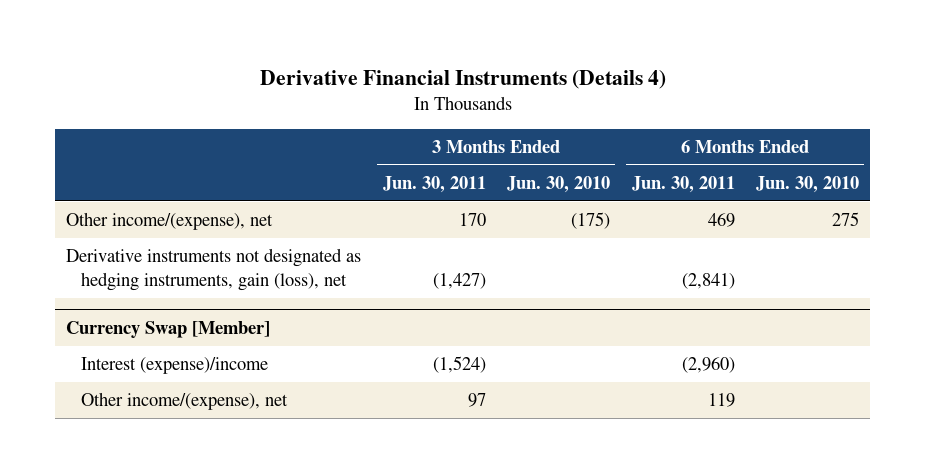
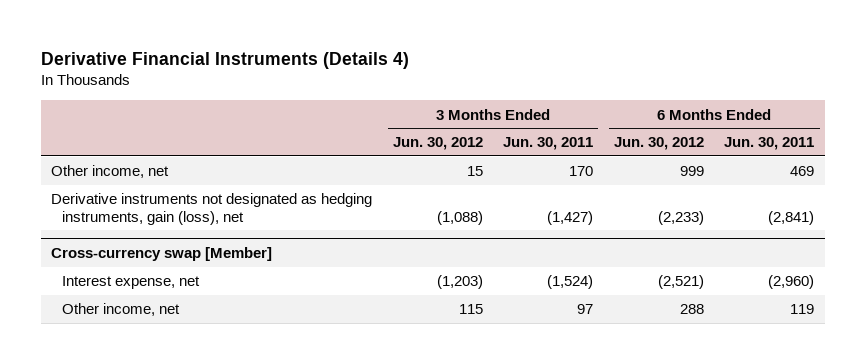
- | 3 Months Ended Jun. 30, 2011 | 3 Months Ended Jun. 30, 2010 | 6 Months Ended Jun. 30, 2011 | 6 Months Ended Jun. 30, 2010
+ | 3 Months Ended Jun. 30, 2012 | 3 Months Ended Jun. 30, 2011 | 6 Months Ended Jun. 30, 2012 | 6 Months Ended Jun. 30, 2011
- Other income/(expense), net | 170 | (175) | 469 | 275
+ Other income, net | 15 | 170 | 999 | 469
- Currency Swap [Member]
- Interest (expense)/income | (1,524) | | (2,960) |
- Other income/(expense), net | 97 | | 119 |
+ Cross-currency swap [Member]
+ Interest expense, net | (1,203) | (1,524) | (2,521) | (2,960)
+ Other income, net | 115 | 97 | 288 | 119

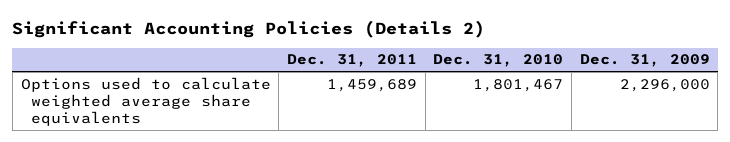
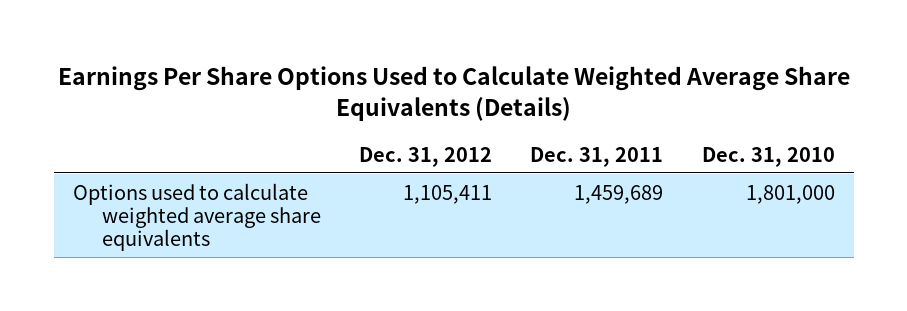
- Significant Accounting Policies (Details 2)
+ Earnings Per Share Options Used to Calculate Weighted Average Share Equivalents (Details)
- | Dec. 31, 2011 | Dec. 31, 2010 | Dec. 31, 2009
+ | Dec. 31, 2012 | Dec. 31, 2011 | Dec. 31, 2010
- Options used to calculate weighted average share equivalents | 1,459,689 | 1,801,467 | 2,296,000
+ Options used to calculate weighted average share equivalents | 1,105,411 | 1,459,689 | 1,801,000

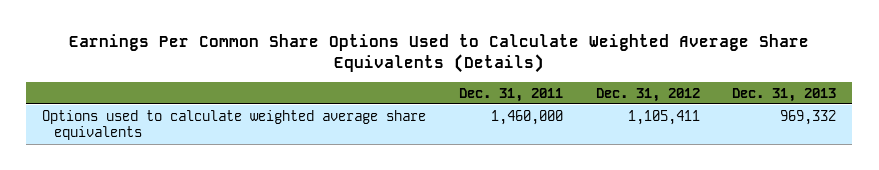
- Earnings Per Share Options Used to Calculate Weighted Average Share Equivalents (Details)
+ Earnings Per Common Share Options Used to Calculate Weighted Average Share Equivalents (Details)
- | Dec. 31, 2012 | Dec. 31, 2011 | Dec. 31, 2010
+ | Dec. 31, 2011 | Dec. 31, 2012 | Dec. 31, 2013
- Options used to calculate weighted average share equivalents | 1,105,411 | 1,459,689 | 1,801,000
+ Options used to calculate weighted average share equivalents | 1,460,000 | 1,105,411 | 969,332

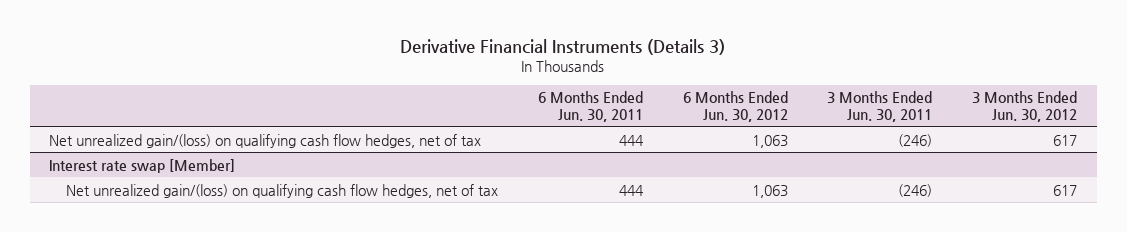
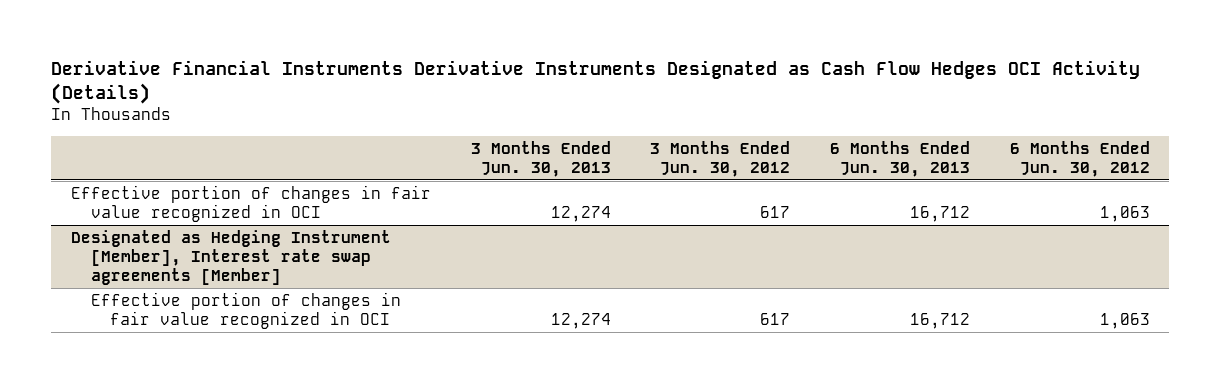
- Derivative Financial Instruments (Details 3)
+ Derivative Financial Instruments Derivative Instruments Designated as Cash Flow Hedges OCI Activity (Details)
- | 6 Months Ended Jun. 30, 2011 | 6 Months Ended Jun. 30, 2012 | 3 Months Ended Jun. 30, 2011 | 3 Months Ended Jun. 30, 2012
+ | 3 Months Ended Jun. 30, 2013 | 3 Months Ended Jun. 30, 2012 | 6 Months Ended Jun. 30, 2013 | 6 Months Ended Jun. 30, 2012
- Net unrealized gain/(loss) on qualifying cash flow hedges, net of tax | 444 | 1,063 | (246) | 617
- Interest rate swap [Member]
- Net unrealized gain/(loss) on qualifying cash flow hedges, net of tax | 444 | 1,063 | (246) | 617
+ Effective portion of changes in fair value recognized in OCI | 12,274 | 617 | 16,712 | 1,063
+ Designated as Hedging Instrument [Member], Interest rate swap agreements [Member]
+ Effective portion of changes in fair value recognized in OCI | 12,274 | 617 | 16,712 | 1,063

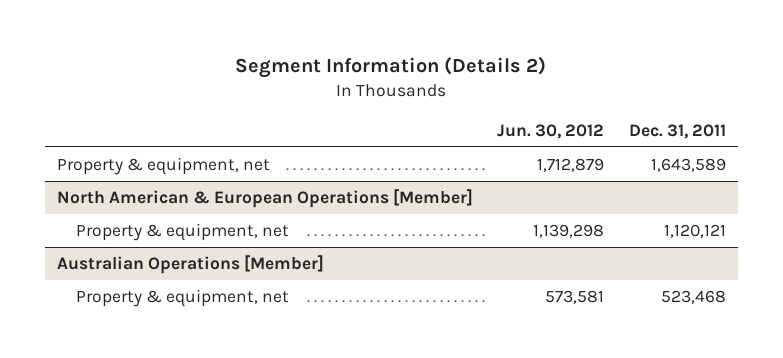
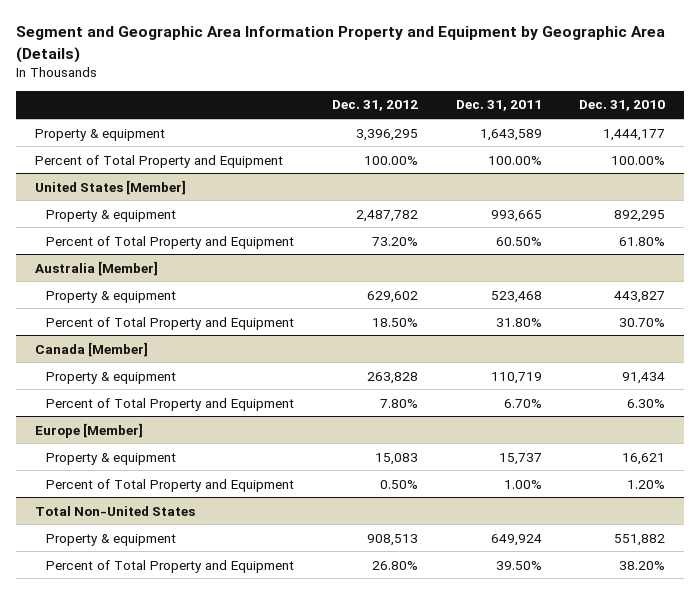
- Segment Information (Details 2)
+ Segment and Geographic Area Information Property and Equipment by Geographic Area (Details)
- | Jun. 30, 2012 | Dec. 31, 2011
+ | Dec. 31, 2012 | Dec. 31, 2011 | Dec. 31, 2010
- Property & equipment, net | 1,712,879 | 1,643,589
- North American & European Operations [Member]
- Property & equipment, net | 1,139,298 | 1,120,121
- Australian Operations [Member]
- Property & equipment, net | 573,581 | 523,468
+ Property & equipment | 3,396,295 | 1,643,589 | 1,444,177
+ Percent of Total Property and Equipment | 100.00% | 100.00% | 100.00%
+ United States [Member]
+ Property & equipment | 2,487,782 | 993,665 | 892,295
+ Percent of Total Property and Equipment | 73.20% | 60.50% | 61.80%
+ Australia [Member]
+ Property & equipment | 629,602 | 523,468 | 443,827
+ Percent of Total Property and Equipment | 18.50% | 31.80% | 30.70%
+ Canada [Member]
+ Property & equipment | 263,828 | 110,719 | 91,434
+ Percent of Total Property and Equipment | 7.80% | 6.70% | 6.30%
+ Europe [Member]
+ Property & equipment | 15,083 | 15,737 | 16,621
+ Percent of Total Property and Equipment | 0.50% | 1.00% | 1.20%
+ Total Non-United States
+ Property & equipment | 908,513 | 649,924 | 551,882
+ Percent of Total Property and Equipment | 26.80% | 39.50% | 38.20%

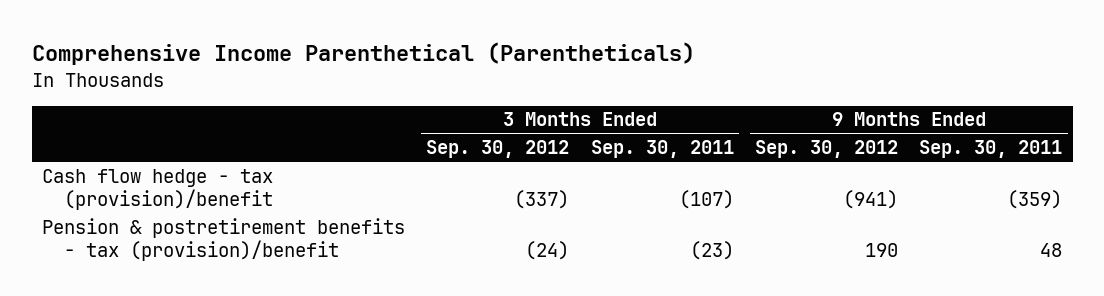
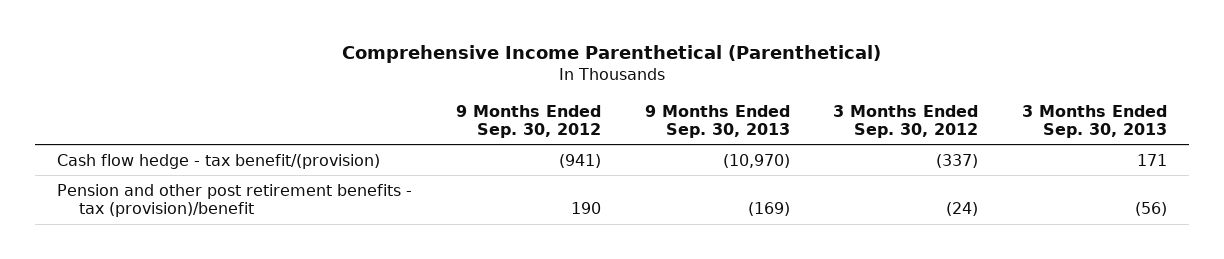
- Comprehensive Income Parenthetical (Parentheticals)
+ Comprehensive Income Parenthetical (Parenthetical)
- | 3 Months Ended Sep. 30, 2012 | 3 Months Ended Sep. 30, 2011 | 9 Months Ended Sep. 30, 2012 | 9 Months Ended Sep. 30, 2011
+ | 9 Months Ended Sep. 30, 2012 | 9 Months Ended Sep. 30, 2013 | 3 Months Ended Sep. 30, 2012 | 3 Months Ended Sep. 30, 2013
- Cash flow hedge - tax (provision)/benefit | (337) | (107) | (941) | (359)
- Pension & postretirement benefits - tax (provision)/benefit | (24) | (23) | 190 | 48
+ Cash flow hedge - tax benefit/(provision) | (941) | (10,970) | (337) | 171
+ Pension and other post retirement benefits - tax (provision)/benefit | 190 | (169) | (24) | (56)

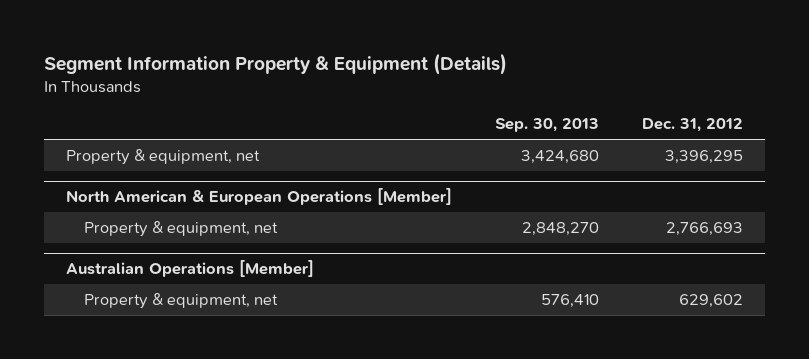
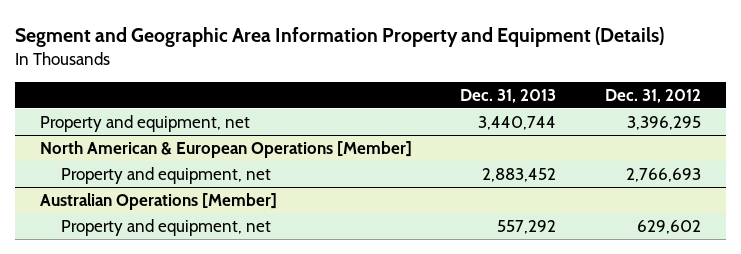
- Segment Information Property & Equipment (Details)
+ Segment and Geographic Area Information Property and Equipment (Details)
- | Sep. 30, 2013 | Dec. 31, 2012
+ | Dec. 31, 2013 | Dec. 31, 2012
- Property & equipment, net | 3,424,680 | 3,396,295
+ Property and equipment, net | 3,440,744 | 3,396,295
@ North American & European Operations [Member]
- Property & equipment, net | 2,848,270 | 2,766,693
+ Property and equipment, net | 2,883,452 | 2,766,693
@ Australian Operations [Member]
- Property & equipment, net | 576,410 | 629,602
+ Property and equipment, net | 557,292 | 629,602

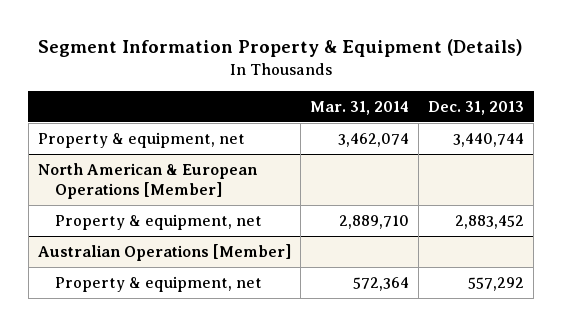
- Segment and Geographic Area Information Property and Equipment (Details)
+ Segment Information Property & Equipment (Details)
- | Dec. 31, 2013 | Dec. 31, 2012
+ | Mar. 31, 2014 | Dec. 31, 2013
- Property and equipment, net | 3,440,744 | 3,396,295
+ Property & equipment, net | 3,462,074 | 3,440,744
@ North American & European Operations [Member]
- Property and equipment, net | 2,883,452 | 2,766,693
+ Property & equipment, net | 2,889,710 | 2,883,452
@ Australian Operations [Member]
- Property and equipment, net | 557,292 | 629,602
+ Property & equipment, net | 572,364 | 557,292

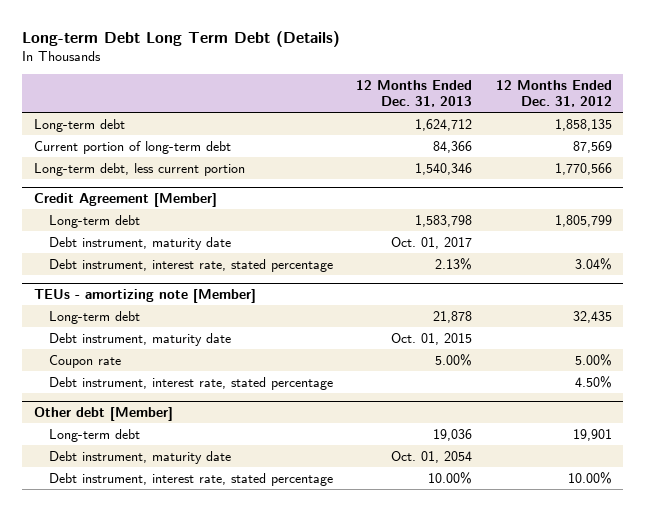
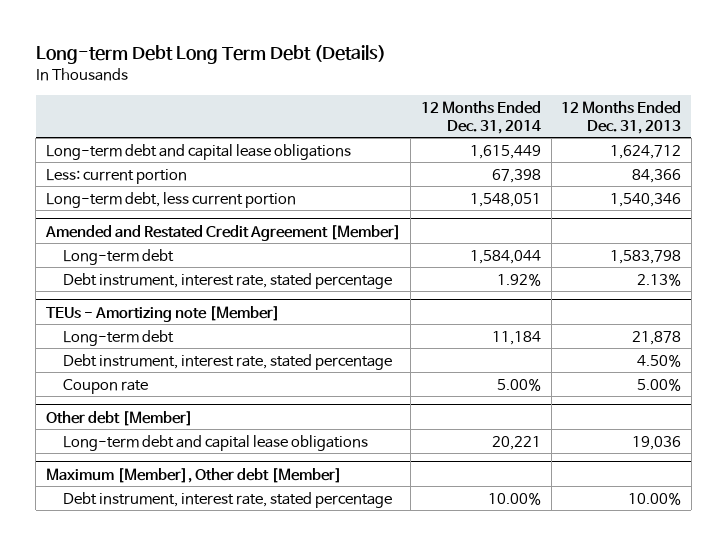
- | 12 Months Ended Dec. 31, 2013 | 12 Months Ended Dec. 31, 2012
+ | 12 Months Ended Dec. 31, 2014 | 12 Months Ended Dec. 31, 2013
- Long-term debt | 1,624,712 | 1,858,135
- Current portion of long-term debt | 84,366 | 87,569
+ Long-term debt and capital lease obligations | 1,615,449 | 1,624,712
+ Less: current portion | 67,398 | 84,366
- Credit Agreement [Member]
+ Amended and Restated Credit Agreement [Member]
- Debt instrument, maturity date | Oct. 01, 2017 |
- TEUs - amortizing note [Member]
+ TEUs - Amortizing note [Member]
- Debt instrument, maturity date | Oct. 01, 2015 |
+ Debt instrument, interest rate, stated percentage | | 4.50%
- Debt instrument, interest rate, stated percentage | | 4.50%
@ Other debt [Member]
- Long-term debt | 19,036 | 19,901
- Debt instrument, maturity date | Oct. 01, 2054 |
+ Long-term debt and capital lease obligations | 20,221 | 19,036
+ Maximum [Member], Other debt [Member]

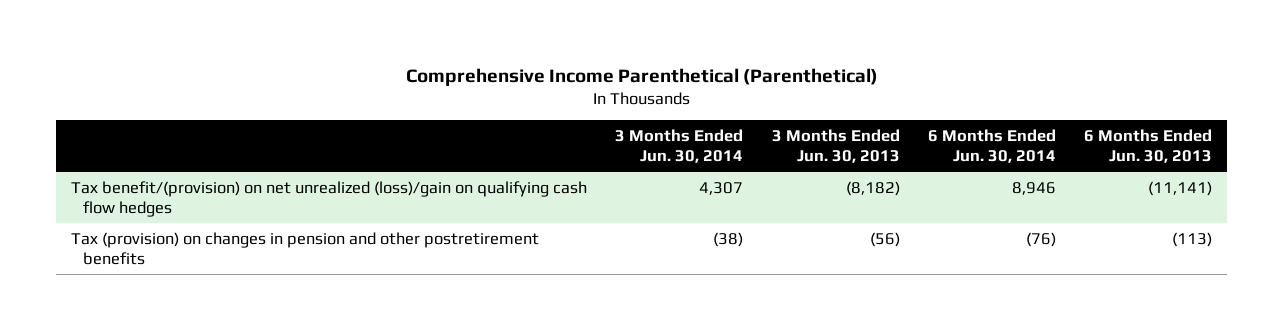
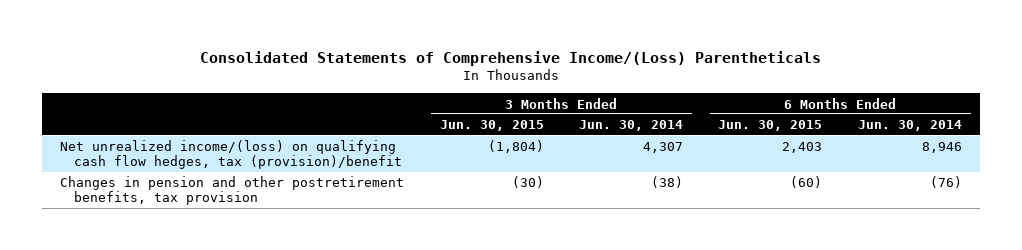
- Comprehensive Income Parenthetical (Parenthetical)
+ Consolidated Statements of Comprehensive Income/(Loss) Parentheticals
- | 3 Months Ended Jun. 30, 2014 | 3 Months Ended Jun. 30, 2013 | 6 Months Ended Jun. 30, 2014 | 6 Months Ended Jun. 30, 2013
+ | 3 Months Ended Jun. 30, 2015 | 3 Months Ended Jun. 30, 2014 | 6 Months Ended Jun. 30, 2015 | 6 Months Ended Jun. 30, 2014
- Tax benefit/(provision) on net unrealized (loss)/gain on qualifying cash flow hedges | 4,307 | (8,182) | 8,946 | (11,141)
- Tax (provision) on changes in pension and other postretirement benefits | (38) | (56) | (76) | (113)
+ Net unrealized income/(loss) on qualifying cash flow hedges, tax (provision)/benefit | (1,804) | 4,307 | 2,403 | 8,946
+ Changes in pension and other postretirement benefits, tax provision | (30) | (38) | (60) | (76)

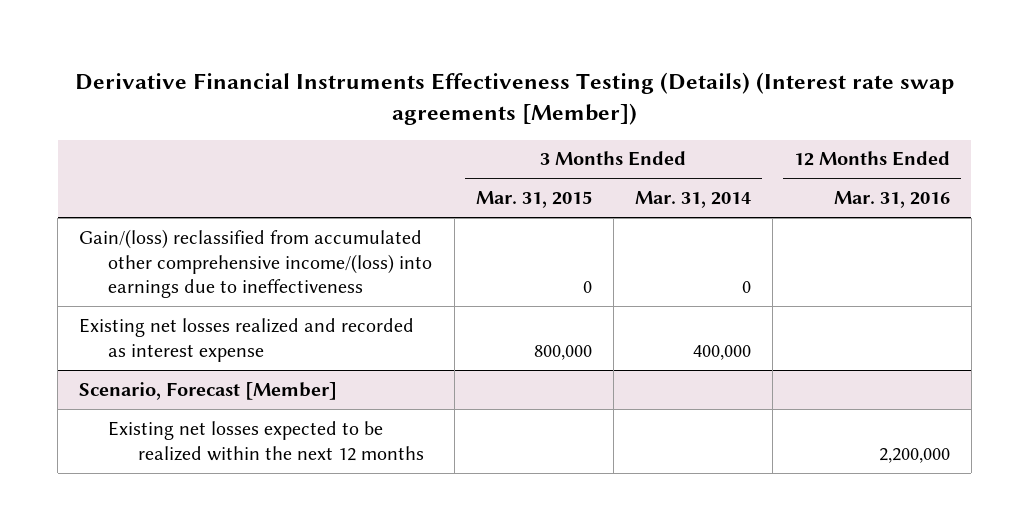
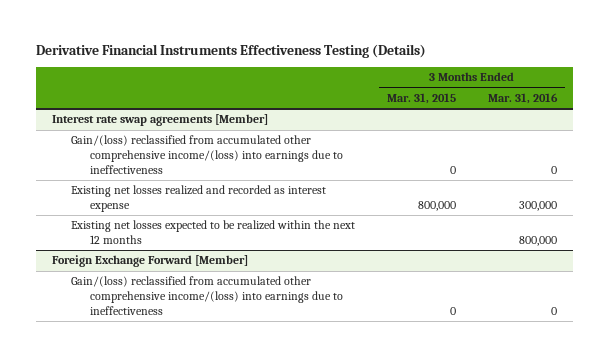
- Derivative Financial Instruments Effectiveness Testing (Details) (Interest rate swap agreements [Member])
+ Derivative Financial Instruments Effectiveness Testing (Details)
- | 3 Months Ended Mar. 31, 2015 | 3 Months Ended Mar. 31, 2014 | 12 Months Ended Mar. 31, 2016
+ | 3 Months Ended Mar. 31, 2015 | 3 Months Ended Mar. 31, 2016
+ Interest rate swap agreements [Member]
- Scenario, Forecast [Member]
+ Foreign Exchange Forward [Member]
+ Gain/(loss) reclassified from accumulated other comprehensive income/(loss) into earnings due to ineffectiveness | 0 | 0

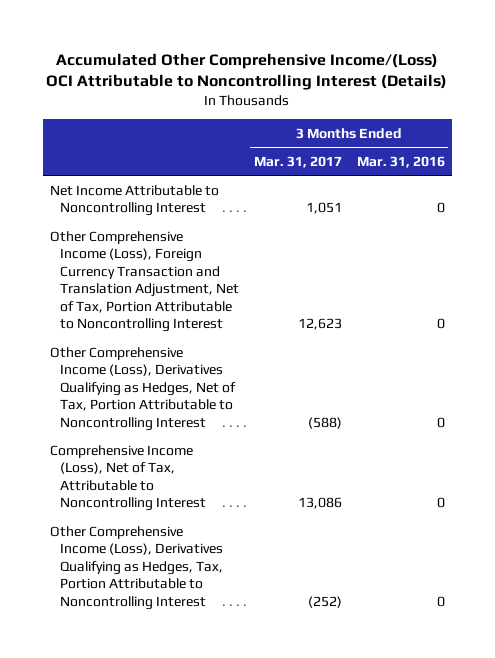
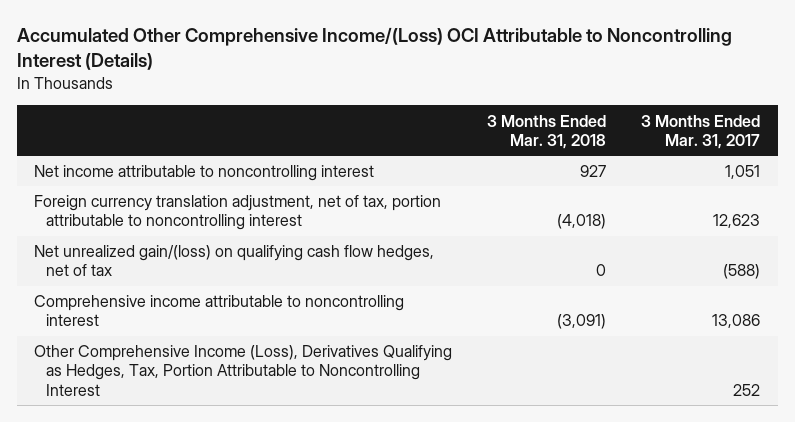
- | 3 Months Ended Mar. 31, 2017 | 3 Months Ended Mar. 31, 2016
+ | 3 Months Ended Mar. 31, 2018 | 3 Months Ended Mar. 31, 2017
- Net Income Attributable to Noncontrolling Interest | 1,051 | 0
- Other Comprehensive Income (Loss), Foreign Currency Transaction and Translation Adjustment, Net of Tax, Portion Attributable to Noncontrolling Interest | 12,623 | 0
- Other Comprehensive Income (Loss), Derivatives Qualifying as Hedges, Net of Tax, Portion Attributable to Noncontrolling Interest | (588) | 0
- Comprehensive Income (Loss), Net of Tax, Attributable to Noncontrolling Interest | 13,086 | 0
- Other Comprehensive Income (Loss), Derivatives Qualifying as Hedges, Tax, Portion Attributable to Noncontrolling Interest | (252) | 0
+ Net income attributable to noncontrolling interest | 927 | 1,051
+ Foreign currency translation adjustment, net of tax, portion attributable to noncontrolling interest | (4,018) | 12,623
+ Net unrealized gain/(loss) on qualifying cash flow hedges, net of tax | 0 | (588)
+ Comprehensive income attributable to noncontrolling interest | (3,091) | 13,086
+ Other Comprehensive Income (Loss), Derivatives Qualifying as Hedges, Tax, Portion Attributable to Noncontrolling Interest | | 252

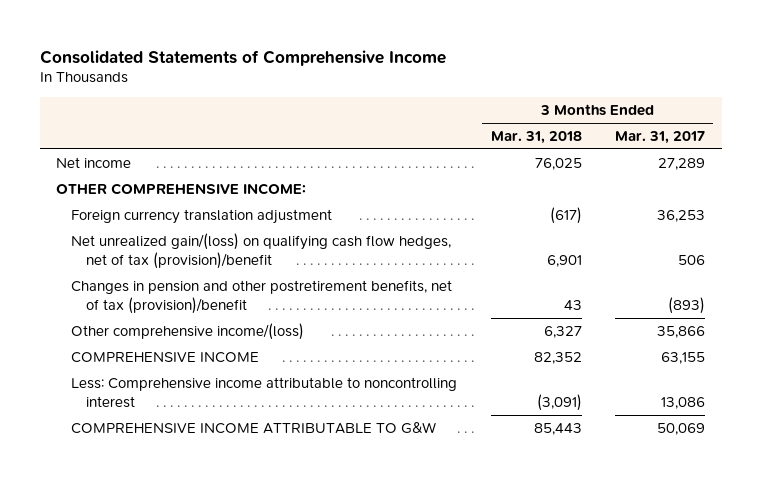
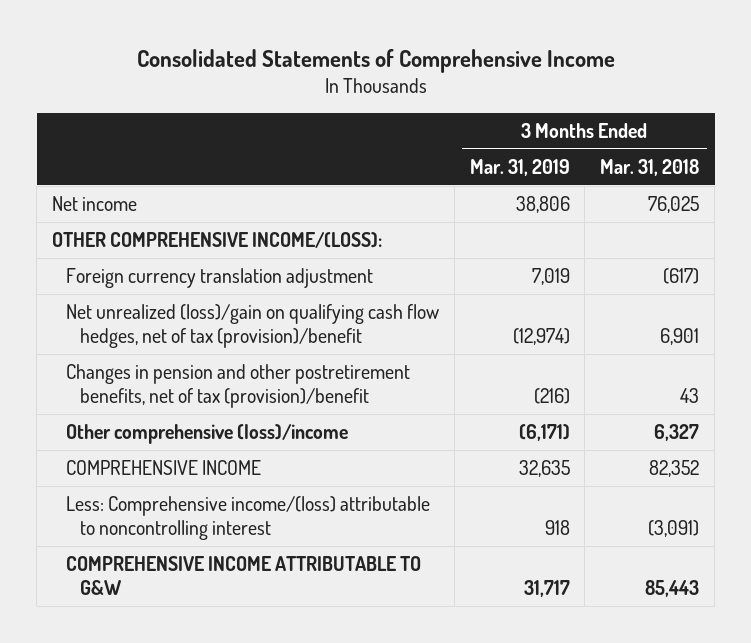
- | 3 Months Ended Mar. 31, 2018 | 3 Months Ended Mar. 31, 2017
+ | 3 Months Ended Mar. 31, 2019 | 3 Months Ended Mar. 31, 2018
- OTHER COMPREHENSIVE INCOME:
+ OTHER COMPREHENSIVE INCOME/(LOSS):
- Net unrealized gain/(loss) on qualifying cash flow hedges, net of tax (provision)/benefit | 6,901 | 506
+ Net unrealized (loss)/gain on qualifying cash flow hedges, net of tax (provision)/benefit | (12,974) | 6,901
- Other comprehensive income/(loss) | 6,327 | 35,866
+ Other comprehensive (loss)/income | (6,171) | 6,327
- Less: Comprehensive income attributable to noncontrolling interest | (3,091) | 13,086
+ Less: Comprehensive income/(loss) attributable to noncontrolling interest | 918 | (3,091)

